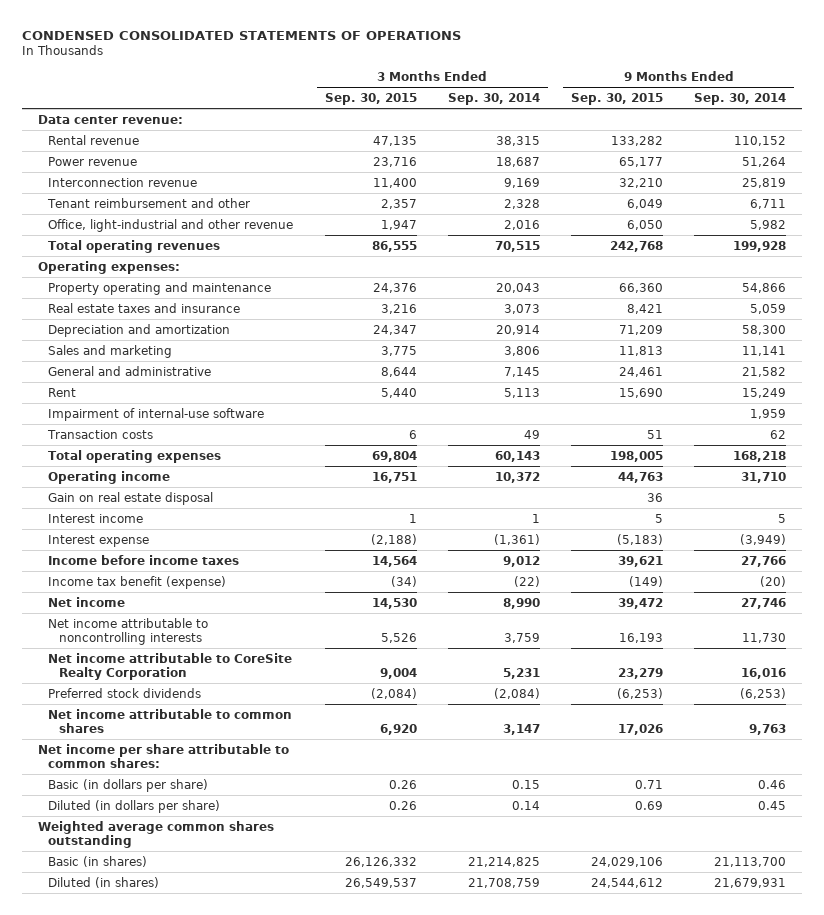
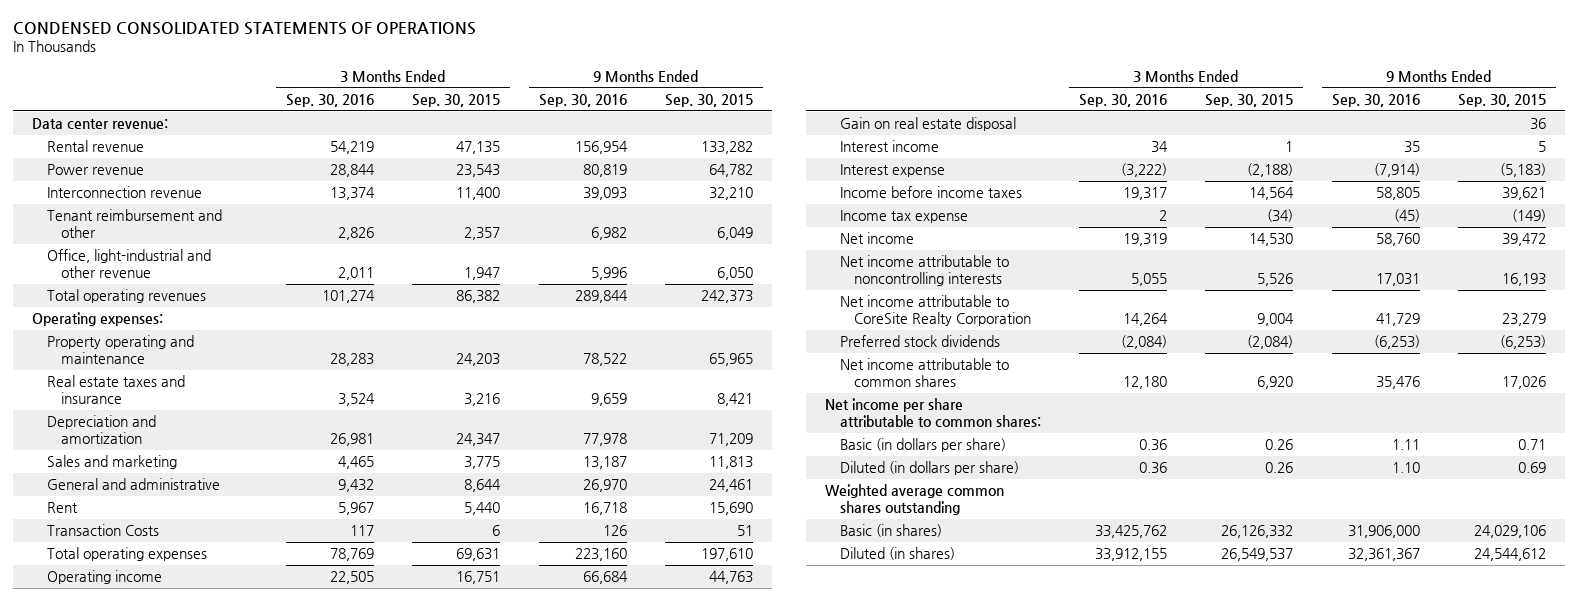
- | 3 Months Ended Sep. 30, 2015 | 3 Months Ended Sep. 30, 2014 | 9 Months Ended Sep. 30, 2015 | 9 Months Ended Sep. 30, 2014
+ | 3 Months Ended Sep. 30, 2016 | 3 Months Ended Sep. 30, 2015 | 9 Months Ended Sep. 30, 2016 | 9 Months Ended Sep. 30, 2015
- Power revenue | 23,716 | 18,687 | 65,177 | 51,264
+ Power revenue | 28,844 | 23,543 | 80,819 | 64,782
- Total operating revenues | 86,555 | 70,515 | 242,768 | 199,928
+ Total operating revenues | 101,274 | 86,382 | 289,844 | 242,373
- Property operating and maintenance | 24,376 | 20,043 | 66,360 | 54,866
+ Property operating and maintenance | 28,283 | 24,203 | 78,522 | 65,965
- Impairment of internal-use software | | | | 1,959
- Transaction costs | 6 | 49 | 51 | 62
- Total operating expenses | 69,804 | 60,143 | 198,005 | 168,218
+ Transaction Costs | 117 | 6 | 126 | 51
+ Total operating expenses | 78,769 | 69,631 | 223,160 | 197,610
- Income tax benefit (expense) | (34) | (22) | (149) | (20)
+ Income tax expense | 2 | (34) | (45) | (149)

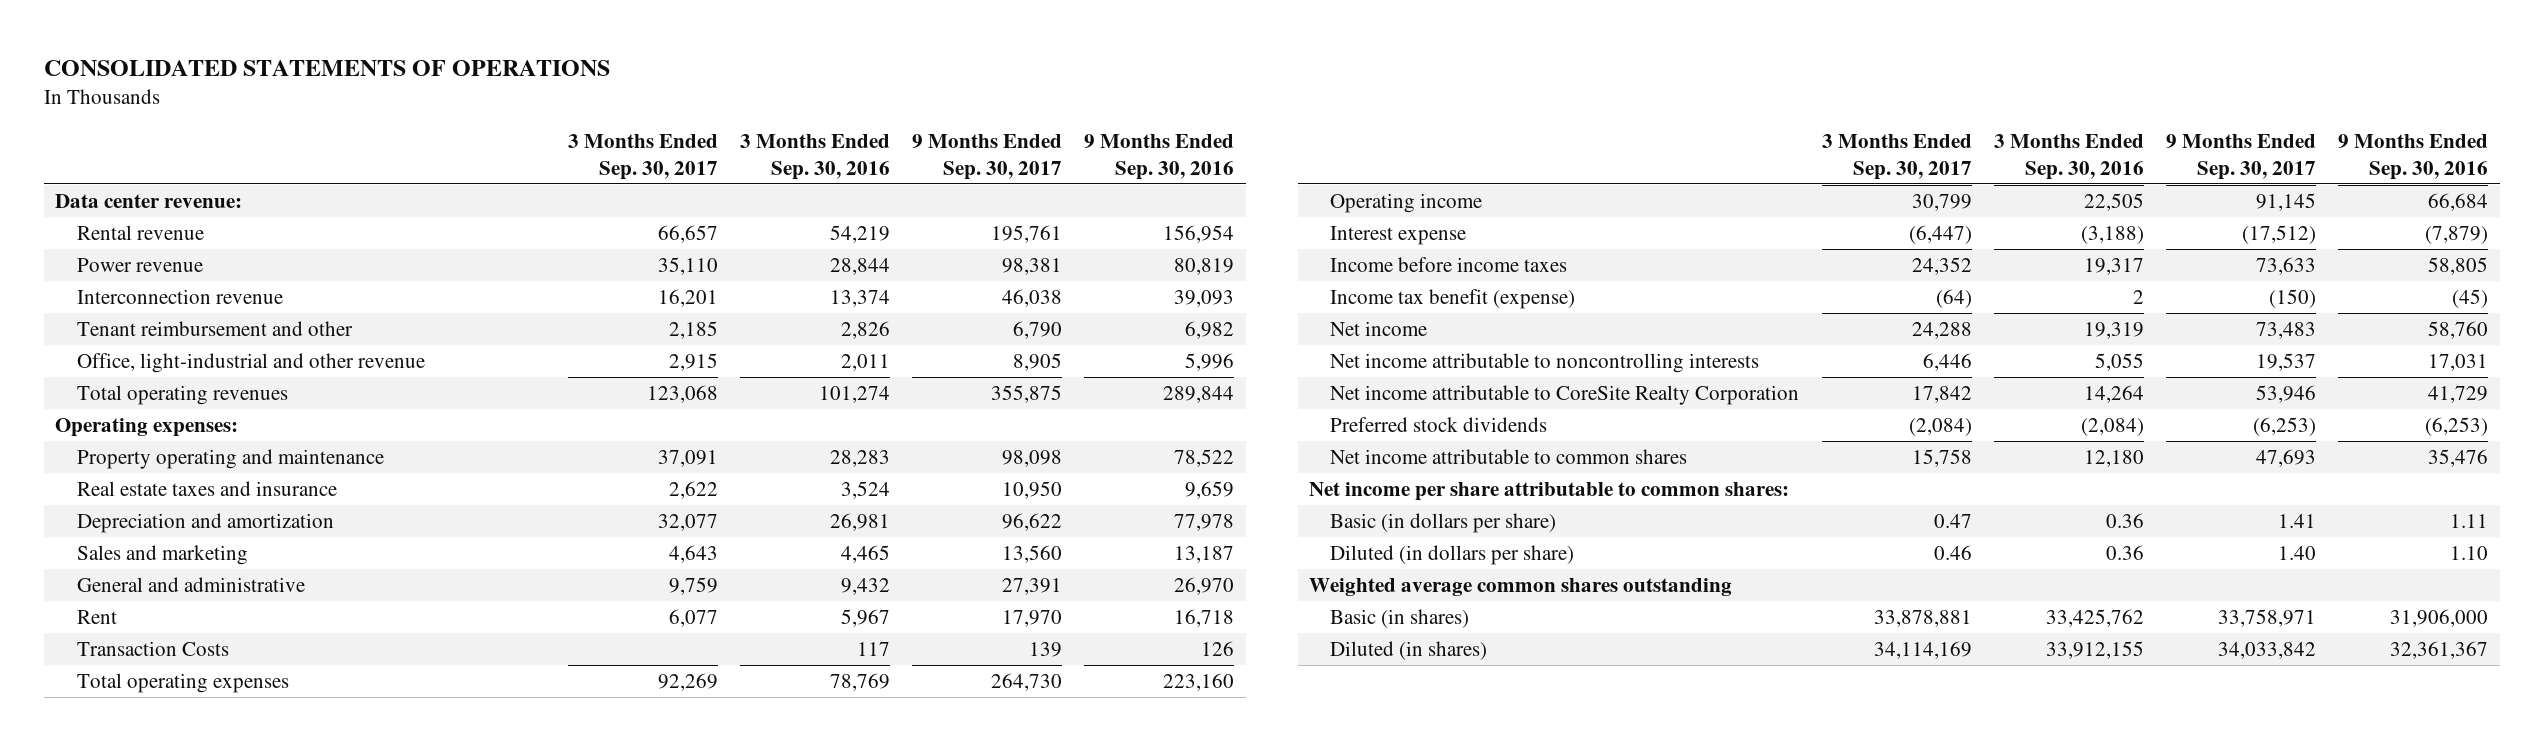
- CONDENSED CONSOLIDATED STATEMENTS OF OPERATIONS
+ CONSOLIDATED STATEMENTS OF OPERATIONS
- | 3 Months Ended Sep. 30, 2016 | 3 Months Ended Sep. 30, 2015 | 9 Months Ended Sep. 30, 2016 | 9 Months Ended Sep. 30, 2015
+ | 3 Months Ended Sep. 30, 2017 | 3 Months Ended Sep. 30, 2016 | 9 Months Ended Sep. 30, 2017 | 9 Months Ended Sep. 30, 2016
- Gain on real estate disposal | | | | 36
- Interest income | 34 | 1 | 35 | 5
- Interest expense | (3,222) | (2,188) | (7,914) | (5,183)
+ Interest expense | (6,447) | (3,188) | (17,512) | (7,879)
- Income tax expense | 2 | (34) | (45) | (149)
+ Income tax benefit (expense) | (64) | 2 | (150) | (45)

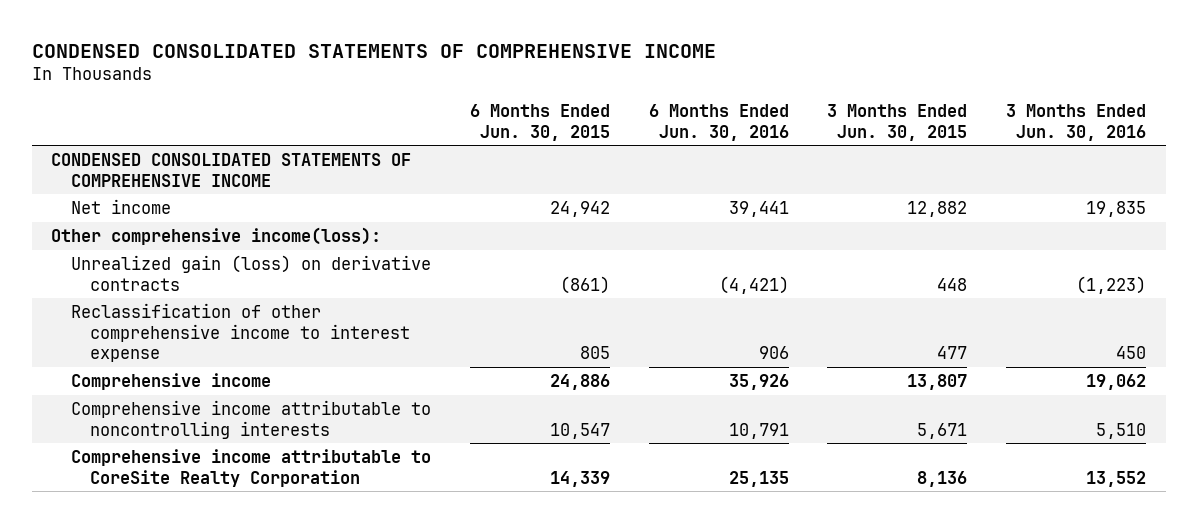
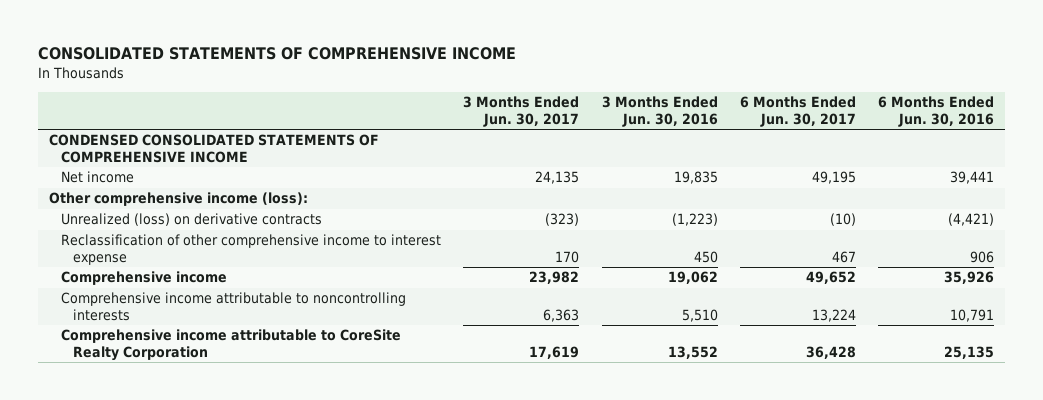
- CONDENSED CONSOLIDATED STATEMENTS OF COMPREHENSIVE INCOME
+ CONSOLIDATED STATEMENTS OF COMPREHENSIVE INCOME
- | 6 Months Ended Jun. 30, 2015 | 6 Months Ended Jun. 30, 2016 | 3 Months Ended Jun. 30, 2015 | 3 Months Ended Jun. 30, 2016
+ | 3 Months Ended Jun. 30, 2017 | 3 Months Ended Jun. 30, 2016 | 6 Months Ended Jun. 30, 2017 | 6 Months Ended Jun. 30, 2016
- Other comprehensive income(loss):
- Unrealized gain (loss) on derivative contracts | (861) | (4,421) | 448 | (1,223)
+ Other comprehensive income (loss):
+ Unrealized (loss) on derivative contracts | (323) | (1,223) | (10) | (4,421)

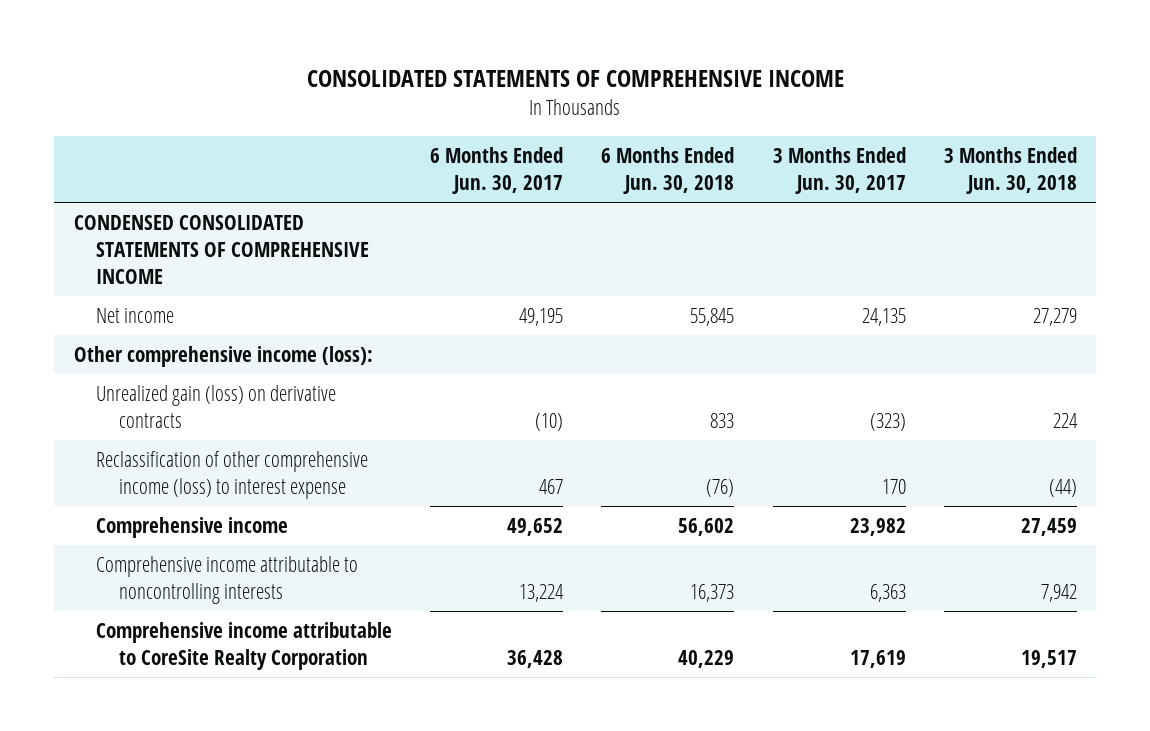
- | 3 Months Ended Jun. 30, 2017 | 3 Months Ended Jun. 30, 2016 | 6 Months Ended Jun. 30, 2017 | 6 Months Ended Jun. 30, 2016
+ | 6 Months Ended Jun. 30, 2017 | 6 Months Ended Jun. 30, 2018 | 3 Months Ended Jun. 30, 2017 | 3 Months Ended Jun. 30, 2018
- Unrealized (loss) on derivative contracts | (323) | (1,223) | (10) | (4,421)
- Reclassification of other comprehensive income to interest expense | 170 | 450 | 467 | 906
+ Unrealized gain (loss) on derivative contracts | (10) | 833 | (323) | 224
+ Reclassification of other comprehensive income (loss) to interest expense | 467 | (76) | 170 | (44)

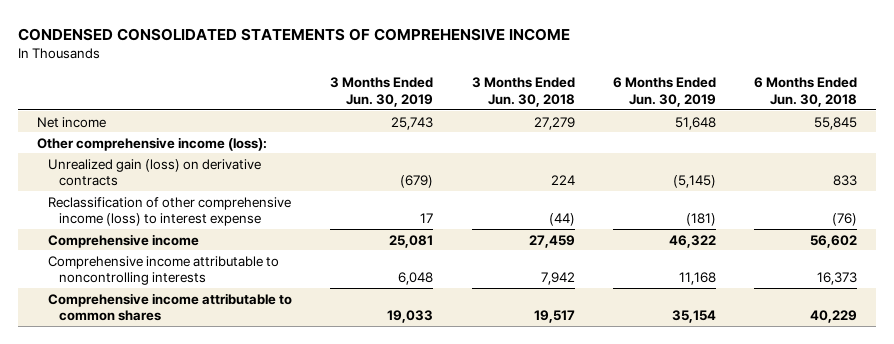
- CONSOLIDATED STATEMENTS OF COMPREHENSIVE INCOME
+ CONDENSED CONSOLIDATED STATEMENTS OF COMPREHENSIVE INCOME
- | 6 Months Ended Jun. 30, 2017 | 6 Months Ended Jun. 30, 2018 | 3 Months Ended Jun. 30, 2017 | 3 Months Ended Jun. 30, 2018
+ | 3 Months Ended Jun. 30, 2019 | 3 Months Ended Jun. 30, 2018 | 6 Months Ended Jun. 30, 2019 | 6 Months Ended Jun. 30, 2018
- CONDENSED CONSOLIDATED STATEMENTS OF COMPREHENSIVE INCOME
- Comprehensive income attributable to CoreSite Realty Corporation | 36,428 | 40,229 | 17,619 | 19,517
+ Comprehensive income attributable to common shares | 19,033 | 19,517 | 35,154 | 40,229

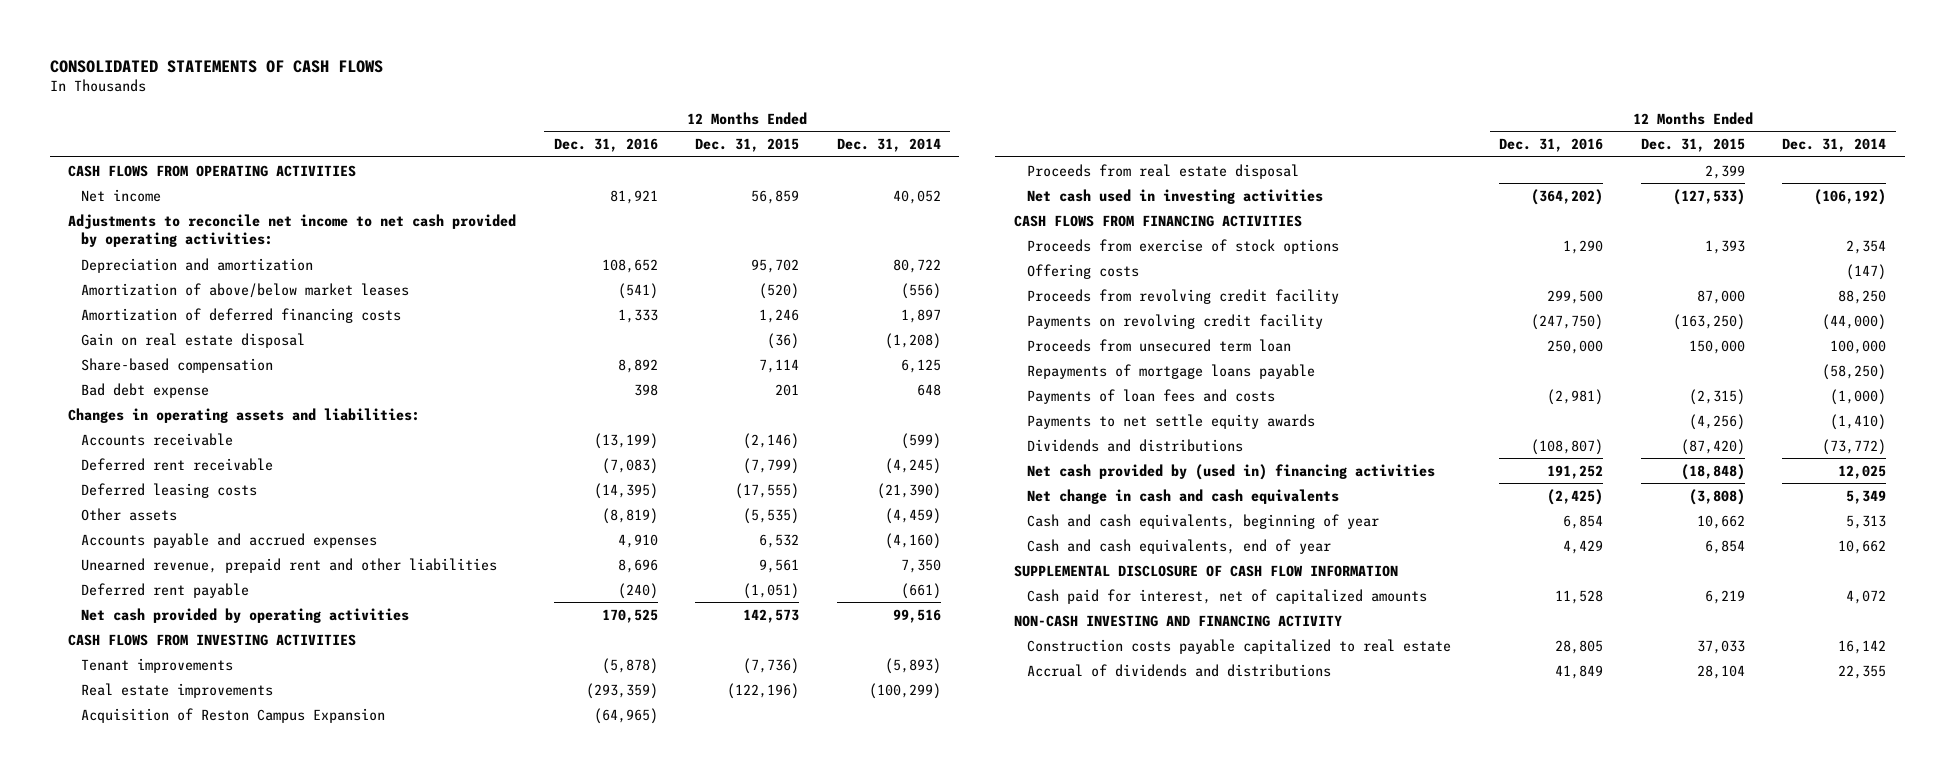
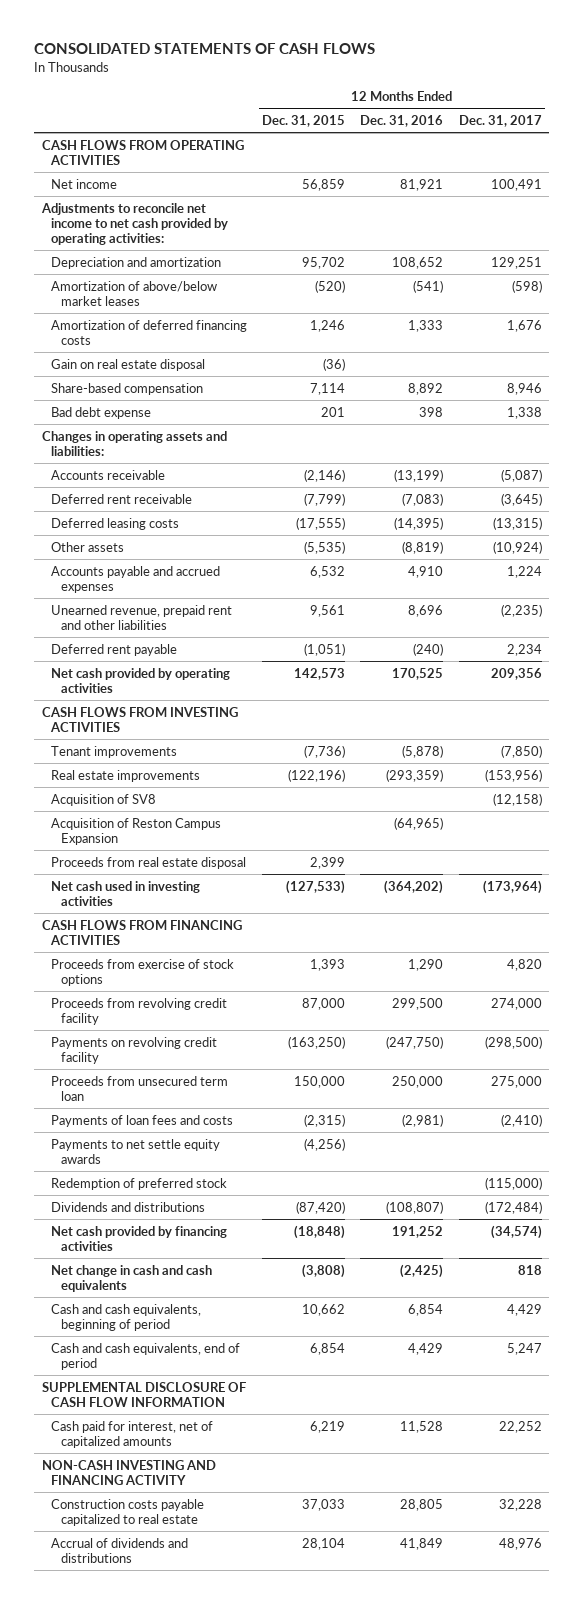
- | 12 Months Ended Dec. 31, 2016 | 12 Months Ended Dec. 31, 2015 | 12 Months Ended Dec. 31, 2014
+ | 12 Months Ended Dec. 31, 2015 | 12 Months Ended Dec. 31, 2016 | 12 Months Ended Dec. 31, 2017
+ Acquisition of SV8 | | | (12,158)
- Offering costs | | | (147)
- Repayments of mortgage loans payable | | | (58,250)
+ Redemption of preferred stock | | | (115,000)
- Net cash provided by (used in) financing activities | 191,252 | (18,848) | 12,025
+ Net cash provided by financing activities | (18,848) | 191,252 | (34,574)
- Cash and cash equivalents, beginning of year | 6,854 | 10,662 | 5,313
- Cash and cash equivalents, end of year | 4,429 | 6,854 | 10,662
+ Cash and cash equivalents, beginning of period | 10,662 | 6,854 | 4,429
+ Cash and cash equivalents, end of period | 6,854 | 4,429 | 5,247

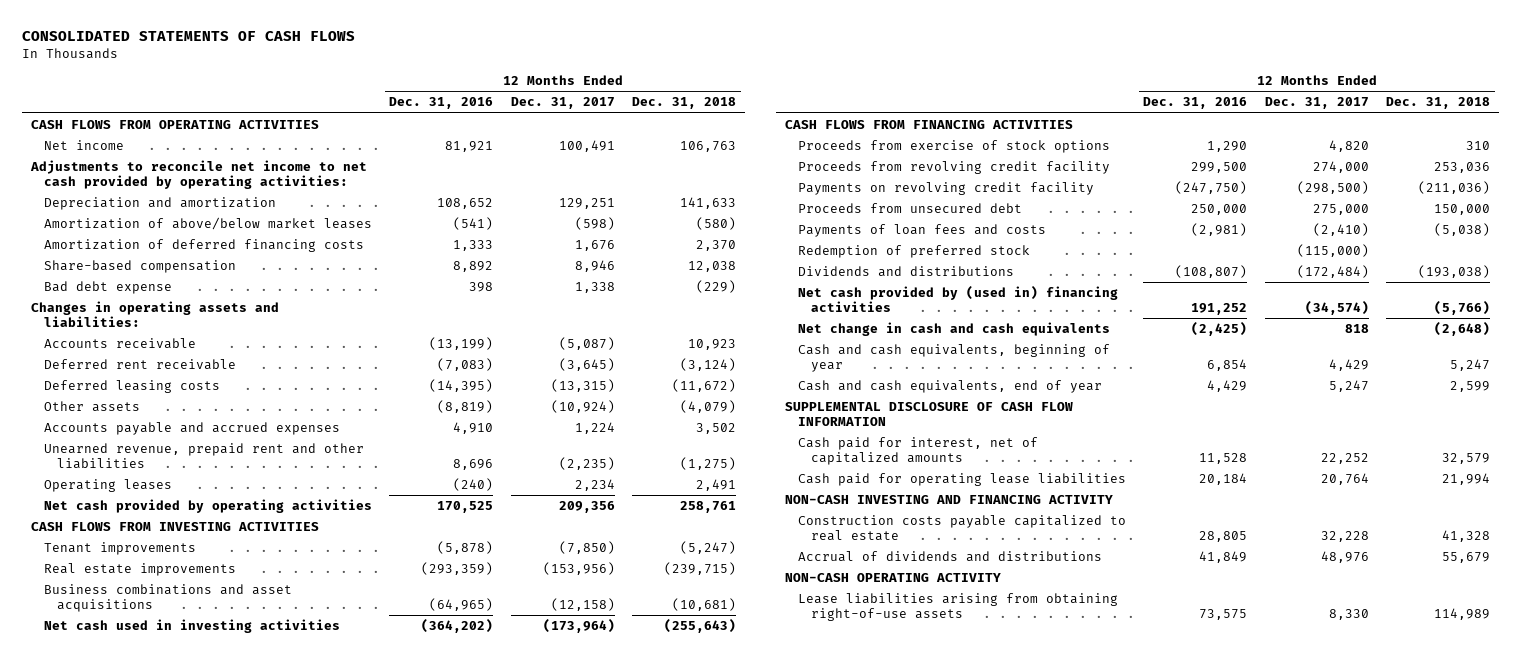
- | 12 Months Ended Dec. 31, 2015 | 12 Months Ended Dec. 31, 2016 | 12 Months Ended Dec. 31, 2017
+ | 12 Months Ended Dec. 31, 2016 | 12 Months Ended Dec. 31, 2017 | 12 Months Ended Dec. 31, 2018
- Gain on real estate disposal | (36) | |
- Deferred rent payable | (1,051) | (240) | 2,234
+ Operating leases | (240) | 2,234 | 2,491
- Acquisition of SV8 | | | (12,158)
- Acquisition of Reston Campus Expansion | | (64,965) |
- Proceeds from real estate disposal | 2,399 | |
+ Business combinations and asset acquisitions | (64,965) | (12,158) | (10,681)
- Proceeds from unsecured term loan | 150,000 | 250,000 | 275,000
+ Proceeds from unsecured debt | 250,000 | 275,000 | 150,000
- Payments to net settle equity awards | (4,256) | |
- Net cash provided by financing activities | (18,848) | 191,252 | (34,574)
+ Net cash provided by (used in) financing activities | 191,252 | (34,574) | (5,766)
- Cash and cash equivalents, beginning of period | 10,662 | 6,854 | 4,429
- Cash and cash equivalents, end of period | 6,854 | 4,429 | 5,247
+ Cash and cash equivalents, beginning of year | 6,854 | 4,429 | 5,247
+ Cash and cash equivalents, end of year | 4,429 | 5,247 | 2,599
+ Cash paid for operating lease liabilities | 20,184 | 20,764 | 21,994
+ NON-CASH OPERATING ACTIVITY
+ Lease liabilities arising from obtaining right-of-use assets | 73,575 | 8,330 | 114,989

